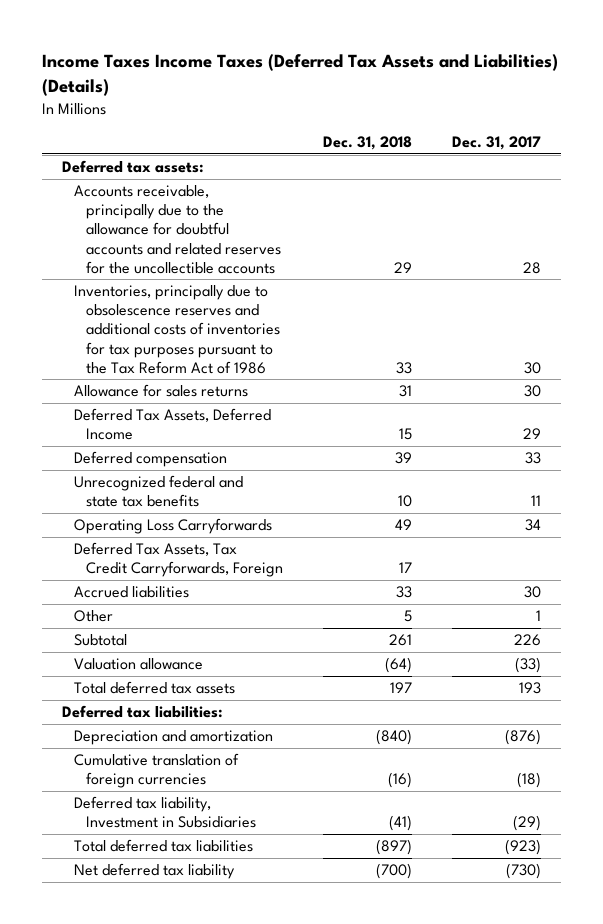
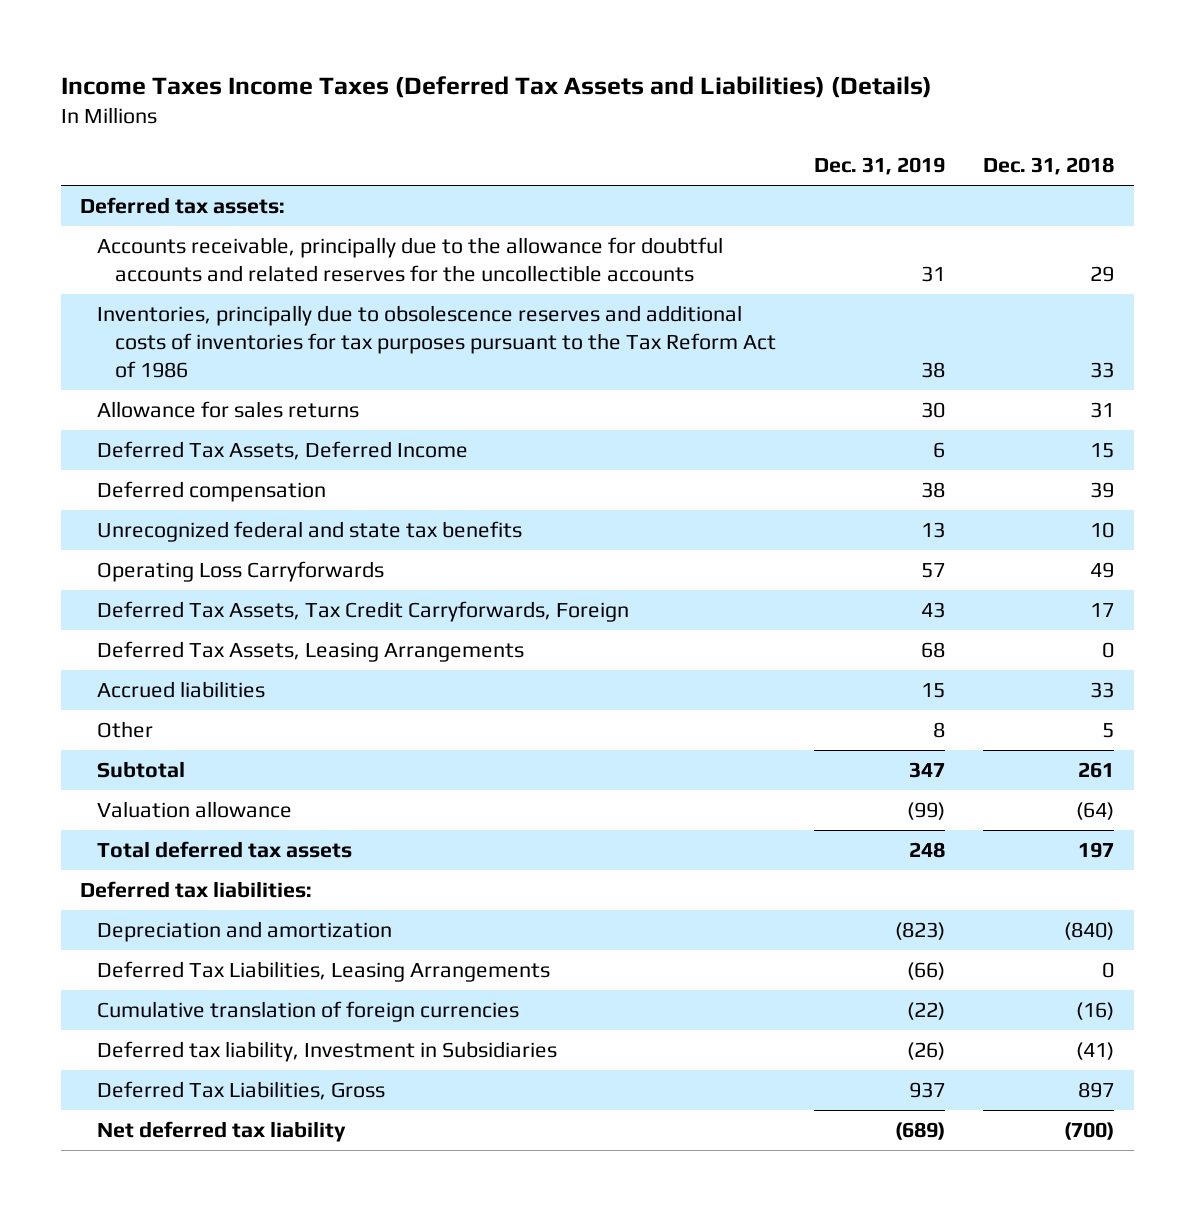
- | Dec. 31, 2018 | Dec. 31, 2017
+ | Dec. 31, 2019 | Dec. 31, 2018
+ Deferred Tax Assets, Leasing Arrangements | 68 | 0
+ Deferred Tax Liabilities, Leasing Arrangements | (66) | 0
- Total deferred tax liabilities | (897) | (923)
+ Deferred Tax Liabilities, Gross | 937 | 897

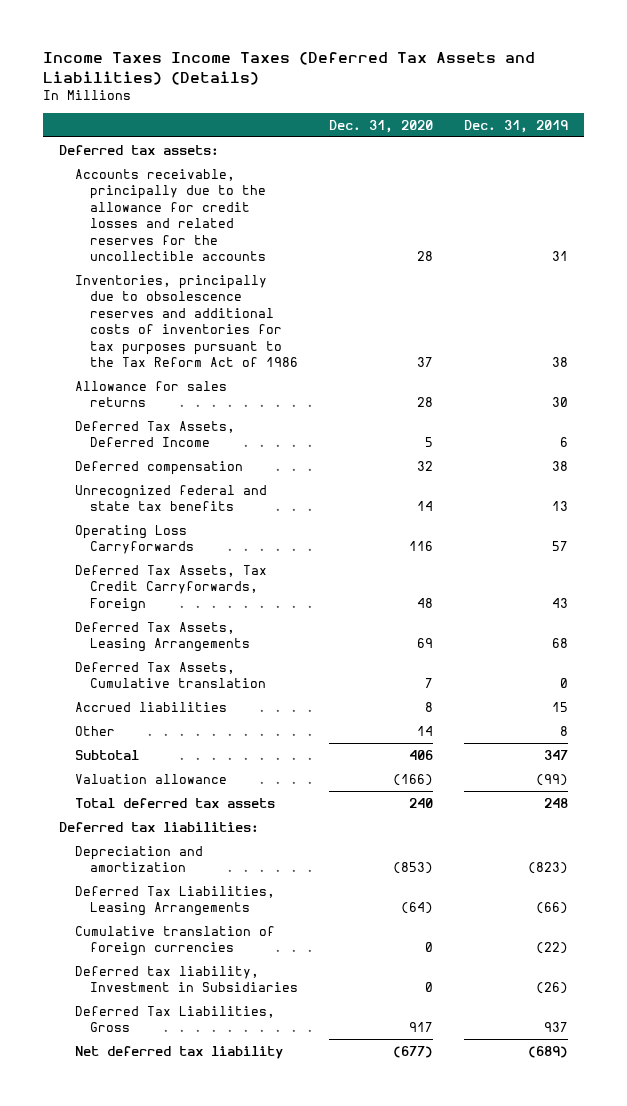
- | Dec. 31, 2019 | Dec. 31, 2018
+ | Dec. 31, 2020 | Dec. 31, 2019
- Accounts receivable, principally due to the allowance for doubtful accounts and related reserves for the uncollectible accounts | 31 | 29
+ Accounts receivable, principally due to the allowance for credit losses and related reserves for the uncollectible accounts | 28 | 31
+ Deferred Tax Assets, Cumulative translation | 7 | 0

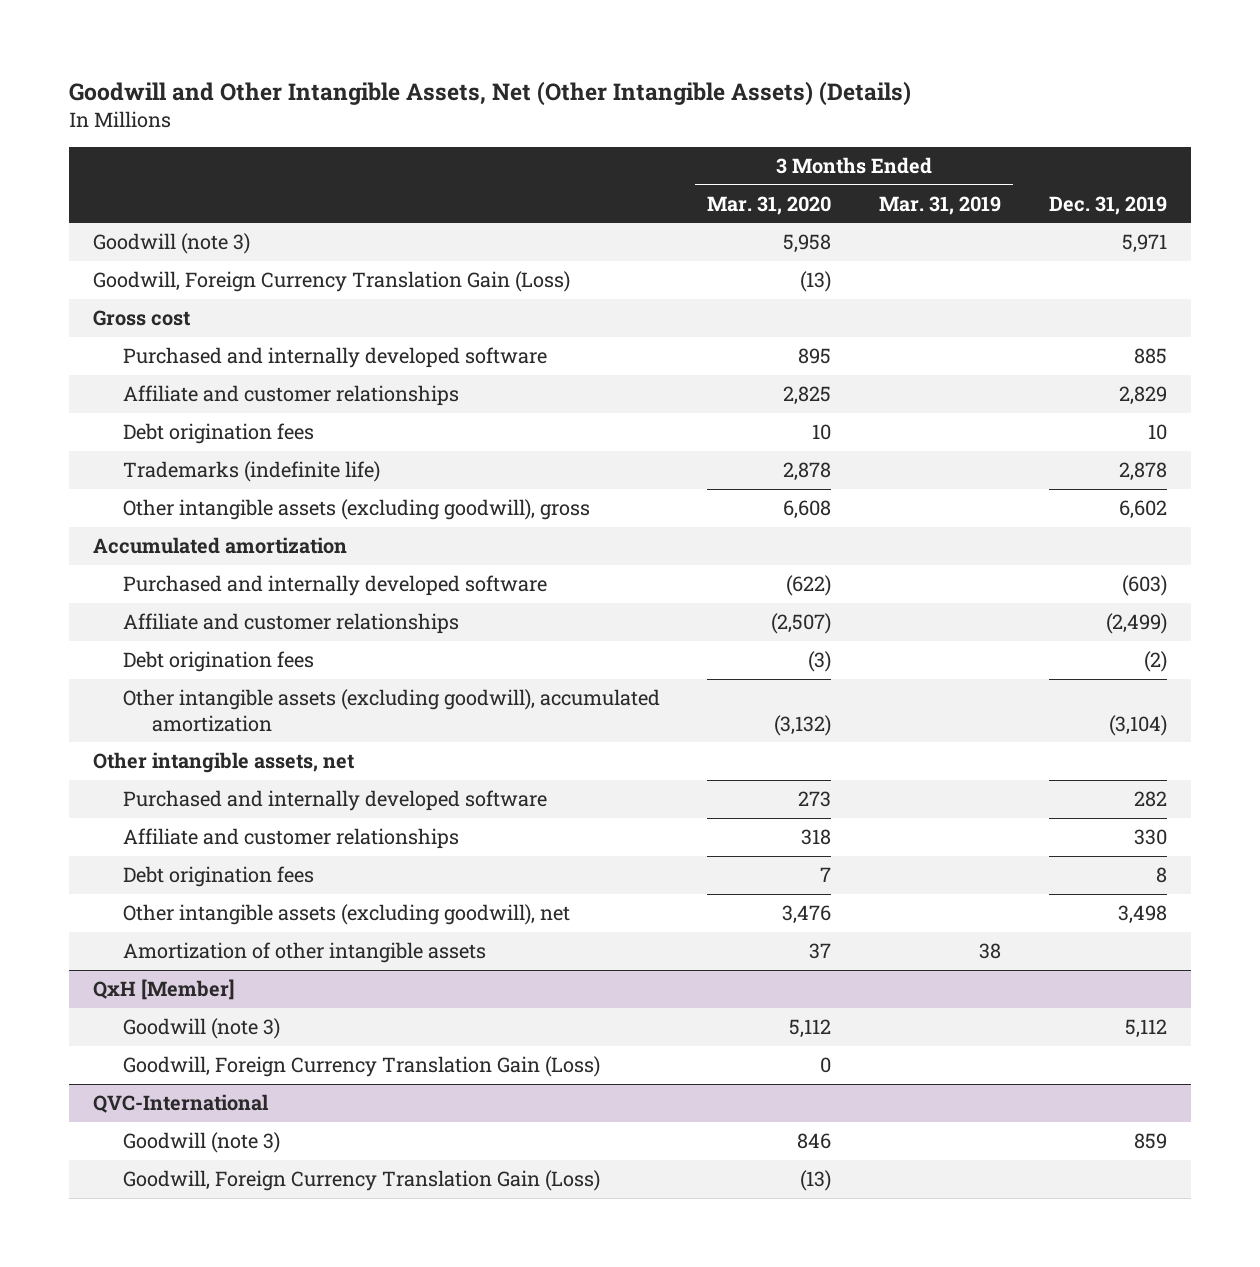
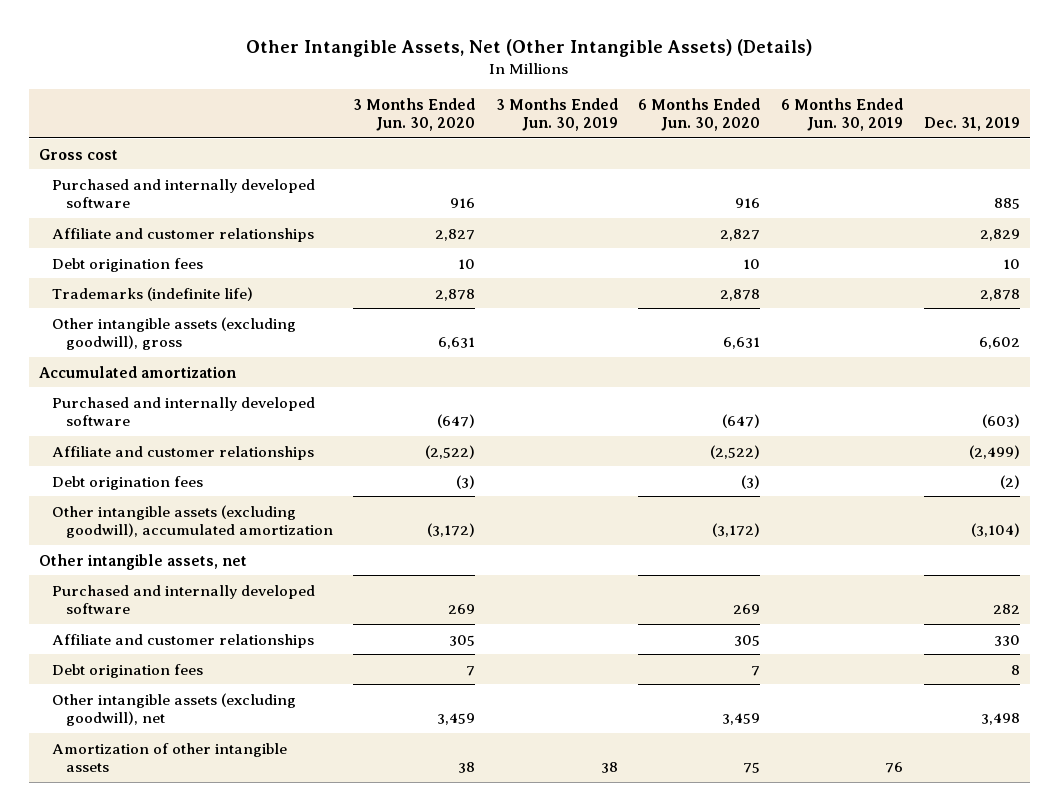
- Goodwill and Other Intangible Assets, Net (Other Intangible Assets) (Details)
+ Other Intangible Assets, Net (Other Intangible Assets) (Details)
- | 3 Months Ended Mar. 31, 2020 | 3 Months Ended Mar. 31, 2019 | Dec. 31, 2019
+ | 3 Months Ended Jun. 30, 2020 | 3 Months Ended Jun. 30, 2019 | 6 Months Ended Jun. 30, 2020 | 6 Months Ended Jun. 30, 2019 | Dec. 31, 2019
- Goodwill (note 3) | 5,958 | | 5,971
- Goodwill, Foreign Currency Translation Gain (Loss) | (13) | |
- QxH [Member]
- Goodwill (note 3) | 5,112 | | 5,112
- Goodwill, Foreign Currency Translation Gain (Loss) | 0 | |
- QVC-International
- Goodwill (note 3) | 846 | | 859
- Goodwill, Foreign Currency Translation Gain (Loss) | (13) | |

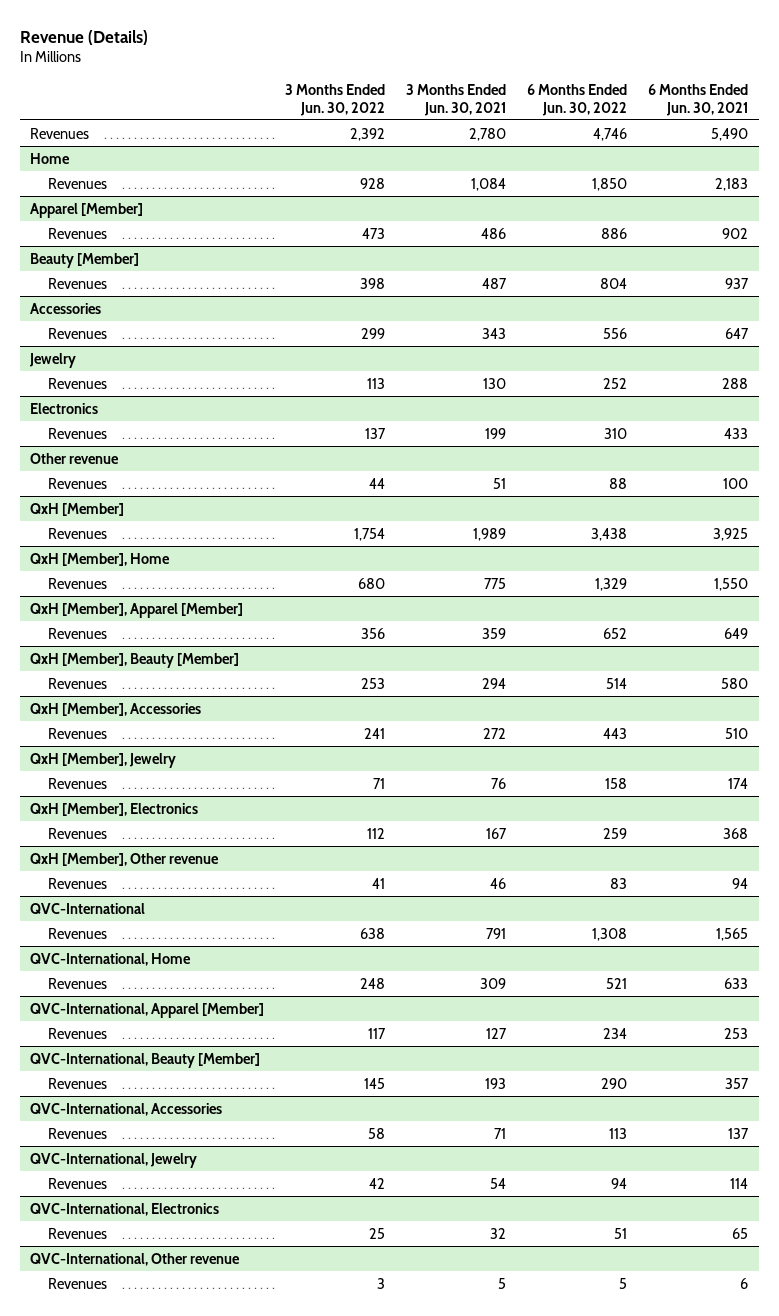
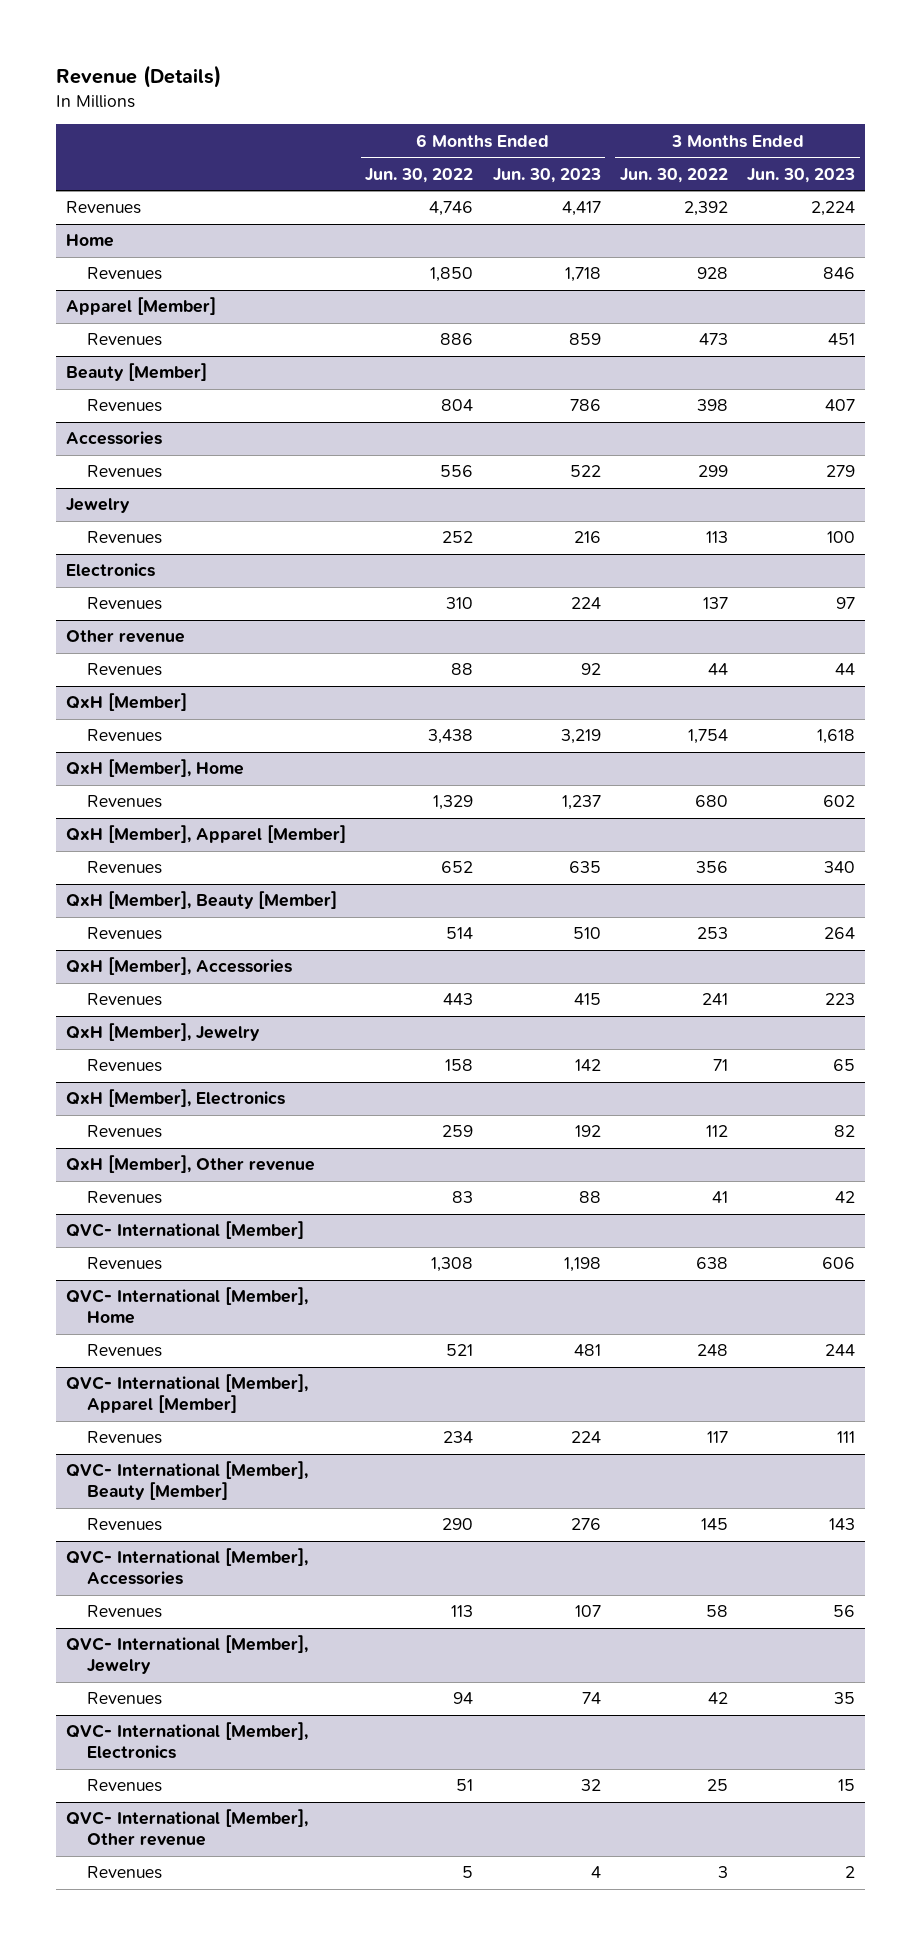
- | 3 Months Ended Jun. 30, 2022 | 3 Months Ended Jun. 30, 2021 | 6 Months Ended Jun. 30, 2022 | 6 Months Ended Jun. 30, 2021
+ | 6 Months Ended Jun. 30, 2022 | 6 Months Ended Jun. 30, 2023 | 3 Months Ended Jun. 30, 2022 | 3 Months Ended Jun. 30, 2023
- QVC-International
+ QVC- International [Member]
- QVC-International, Home
+ QVC- International [Member], Home
- QVC-International, Apparel [Member]
+ QVC- International [Member], Apparel [Member]
- QVC-International, Beauty [Member]
+ QVC- International [Member], Beauty [Member]
- QVC-International, Accessories
+ QVC- International [Member], Accessories
- QVC-International, Jewelry
+ QVC- International [Member], Jewelry
- QVC-International, Electronics
+ QVC- International [Member], Electronics
- QVC-International, Other revenue
+ QVC- International [Member], Other revenue

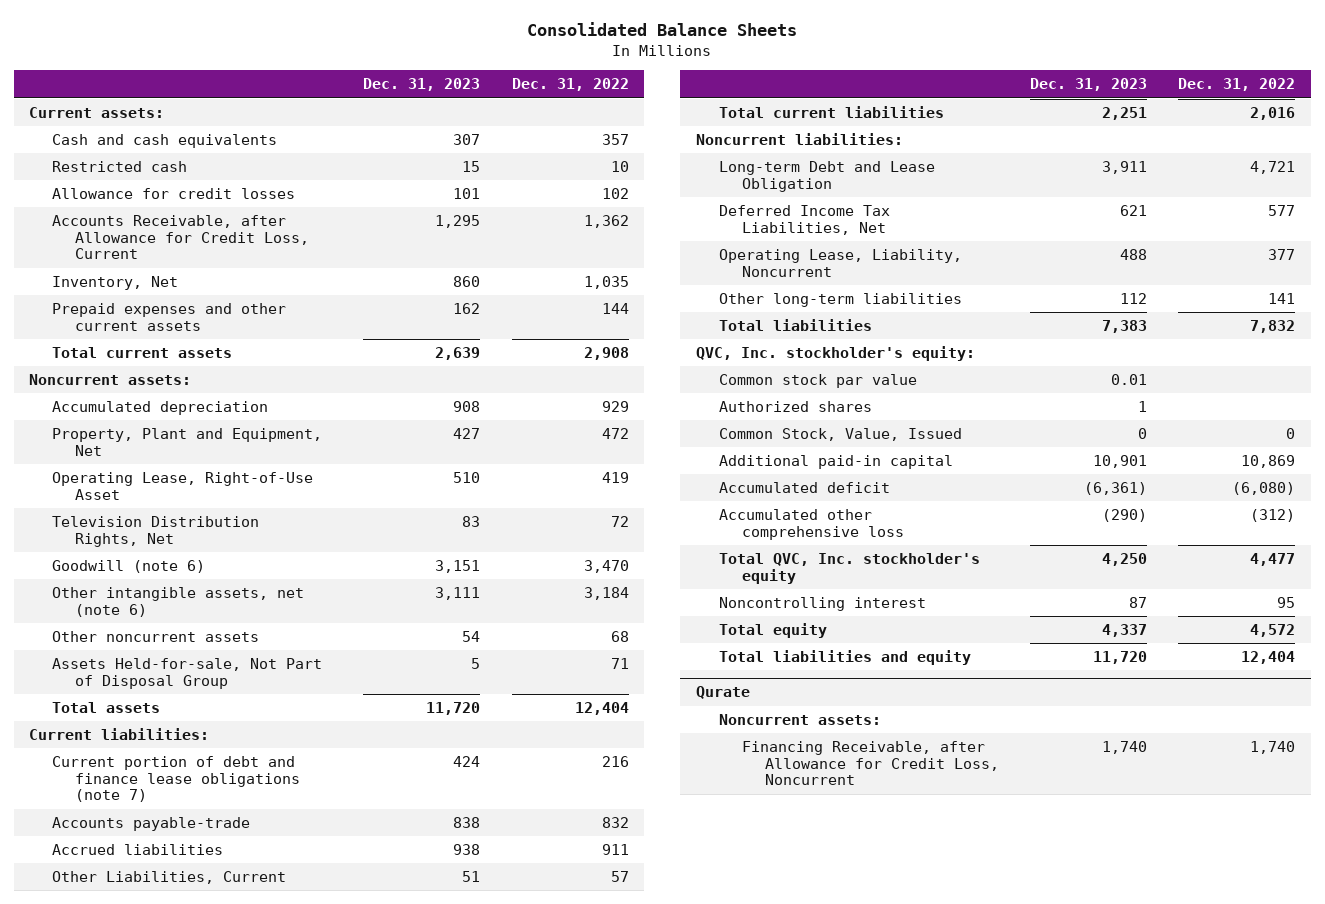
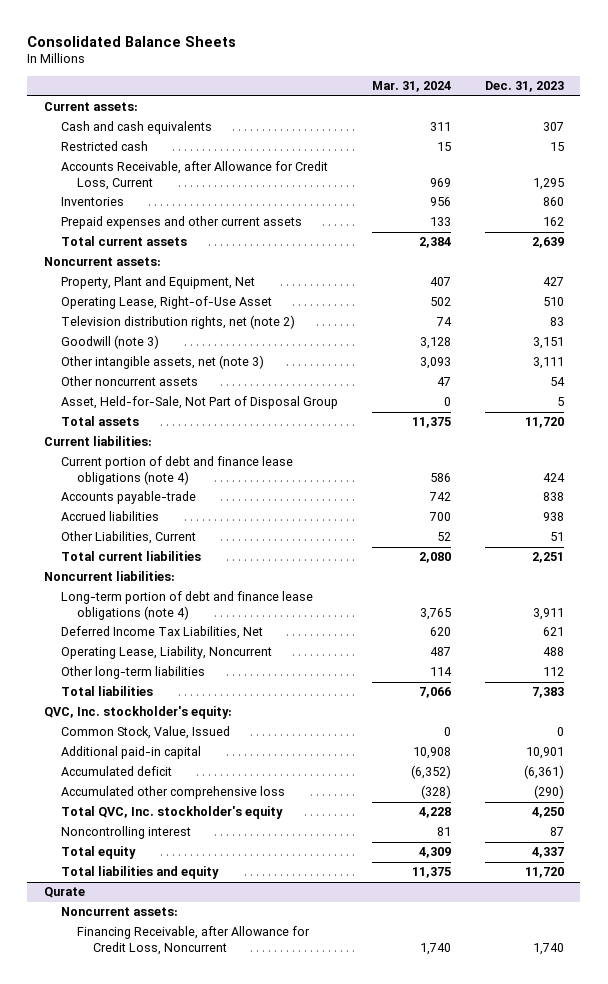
- | Dec. 31, 2023 | Dec. 31, 2022
+ | Mar. 31, 2024 | Dec. 31, 2023
- Allowance for credit losses | 101 | 102
- Inventory, Net | 860 | 1,035
+ Inventories | 956 | 860
- Accumulated depreciation | 908 | 929
- Television Distribution Rights, Net | 83 | 72
- Goodwill (note 6) | 3,151 | 3,470
- Other intangible assets, net (note 6) | 3,111 | 3,184
+ Television distribution rights, net (note 2) | 74 | 83
+ Goodwill (note 3) | 3,128 | 3,151
+ Other intangible assets, net (note 3) | 3,093 | 3,111
- Assets Held-for-sale, Not Part of Disposal Group | 5 | 71
+ Asset, Held-for-Sale, Not Part of Disposal Group | 0 | 5
- Current portion of debt and finance lease obligations (note 7) | 424 | 216
+ Current portion of debt and finance lease obligations (note 4) | 586 | 424
- Long-term Debt and Lease Obligation | 3,911 | 4,721
+ Long-term portion of debt and finance lease obligations (note 4) | 3,765 | 3,911
- Common stock par value | 0.01 |
- Authorized shares | 1 |

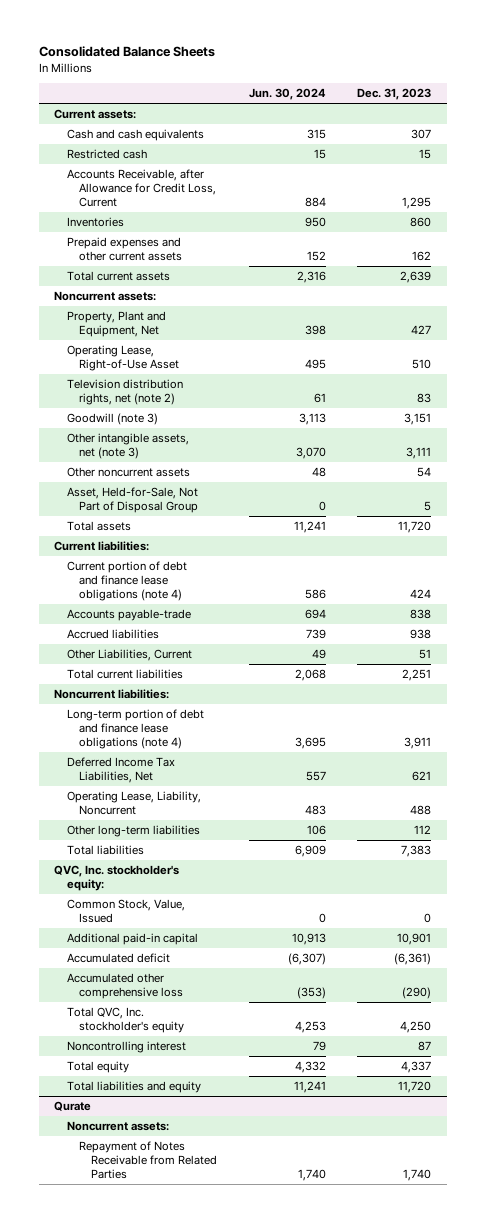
- | Mar. 31, 2024 | Dec. 31, 2023
+ | Jun. 30, 2024 | Dec. 31, 2023
@ Qurate
- Financing Receivable, after Allowance for Credit Loss, Noncurrent | 1,740 | 1,740
+ Repayment of Notes Receivable from Related Parties | 1,740 | 1,740

